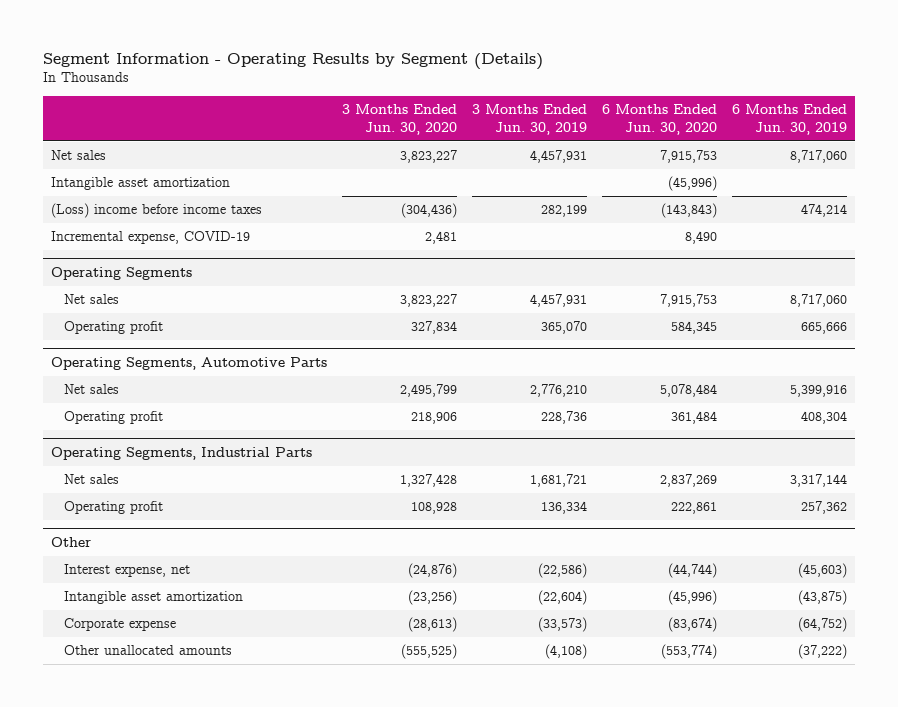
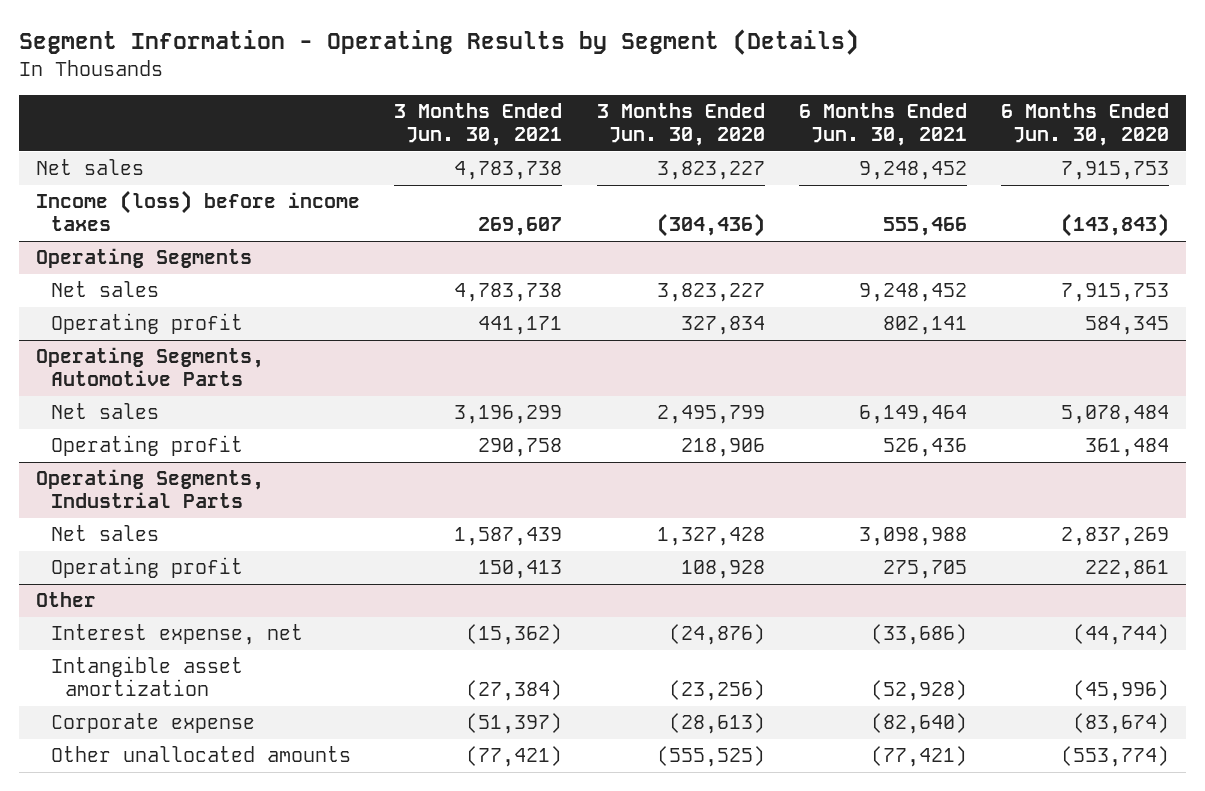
- | 3 Months Ended Jun. 30, 2020 | 3 Months Ended Jun. 30, 2019 | 6 Months Ended Jun. 30, 2020 | 6 Months Ended Jun. 30, 2019
+ | 3 Months Ended Jun. 30, 2021 | 3 Months Ended Jun. 30, 2020 | 6 Months Ended Jun. 30, 2021 | 6 Months Ended Jun. 30, 2020
- Intangible asset amortization | | | (45,996) |
- (Loss) income before income taxes | (304,436) | 282,199 | (143,843) | 474,214
- Incremental expense, COVID-19 | 2,481 | | 8,490 |
+ Income (loss) before income taxes | 269,607 | (304,436) | 555,466 | (143,843)

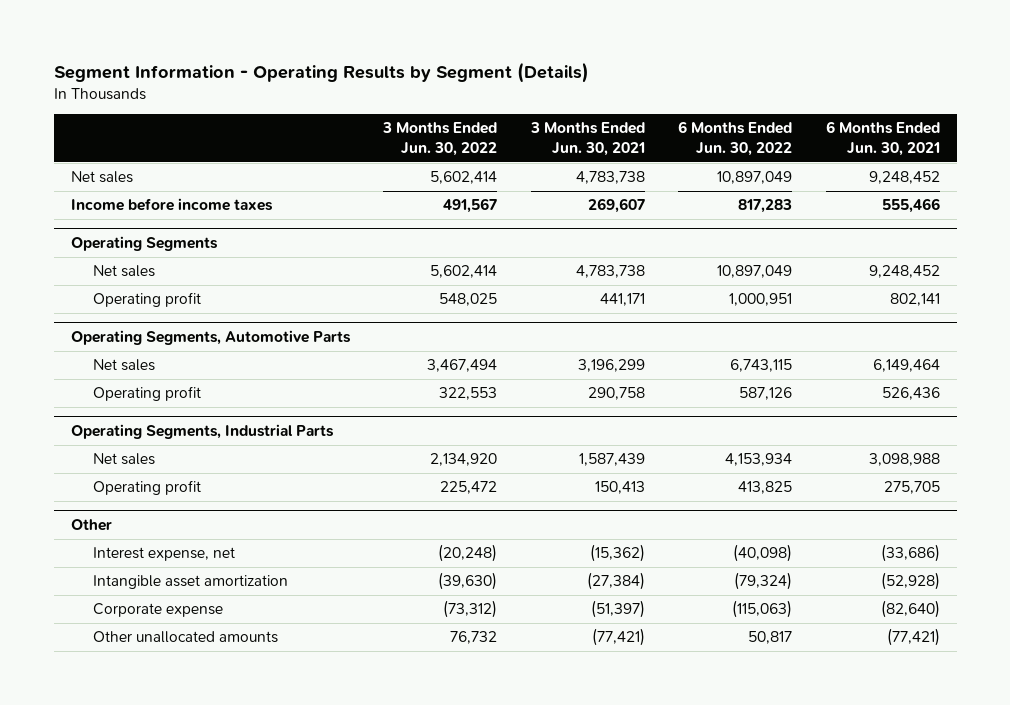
- | 3 Months Ended Jun. 30, 2021 | 3 Months Ended Jun. 30, 2020 | 6 Months Ended Jun. 30, 2021 | 6 Months Ended Jun. 30, 2020
+ | 3 Months Ended Jun. 30, 2022 | 3 Months Ended Jun. 30, 2021 | 6 Months Ended Jun. 30, 2022 | 6 Months Ended Jun. 30, 2021
- Income (loss) before income taxes | 269,607 | (304,436) | 555,466 | (143,843)
+ Income before income taxes | 491,567 | 269,607 | 817,283 | 555,466

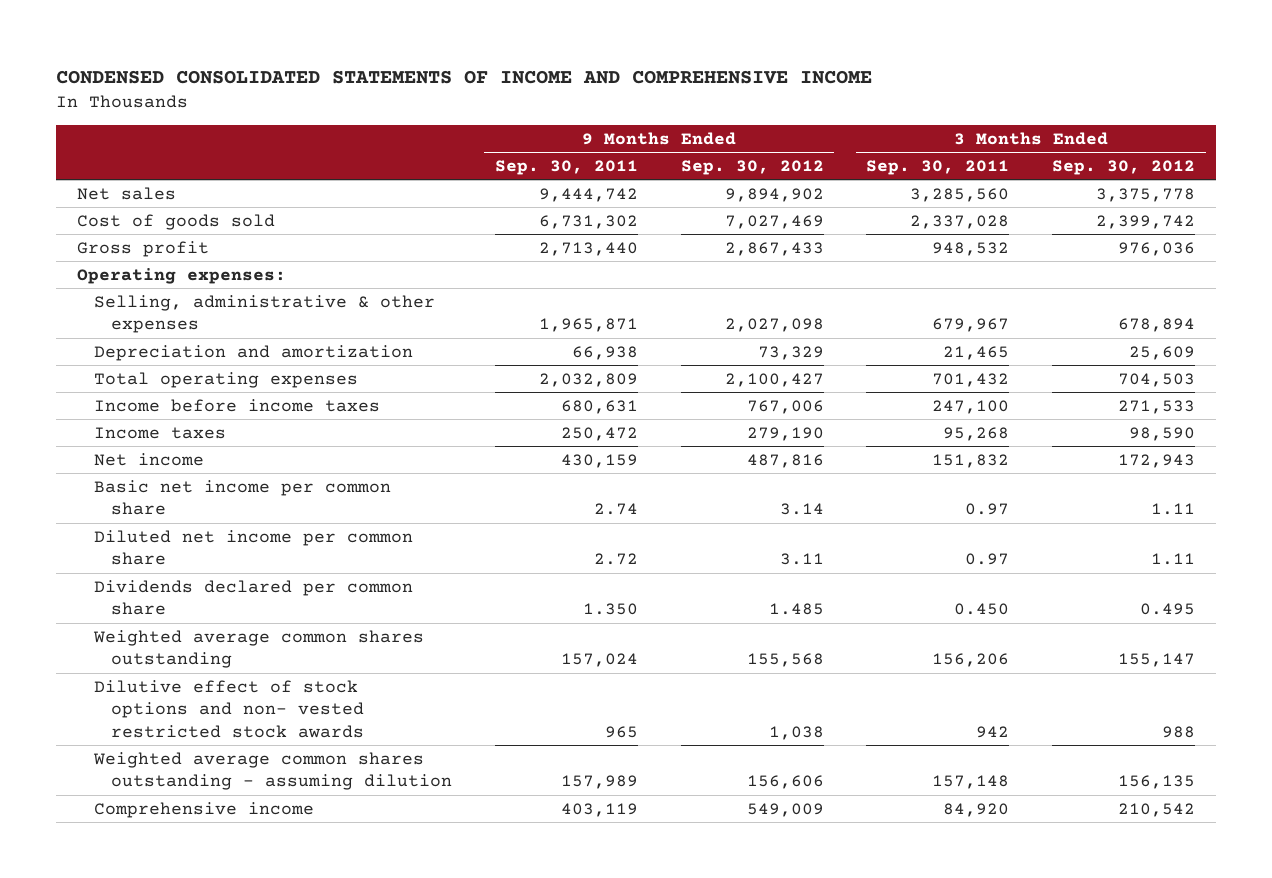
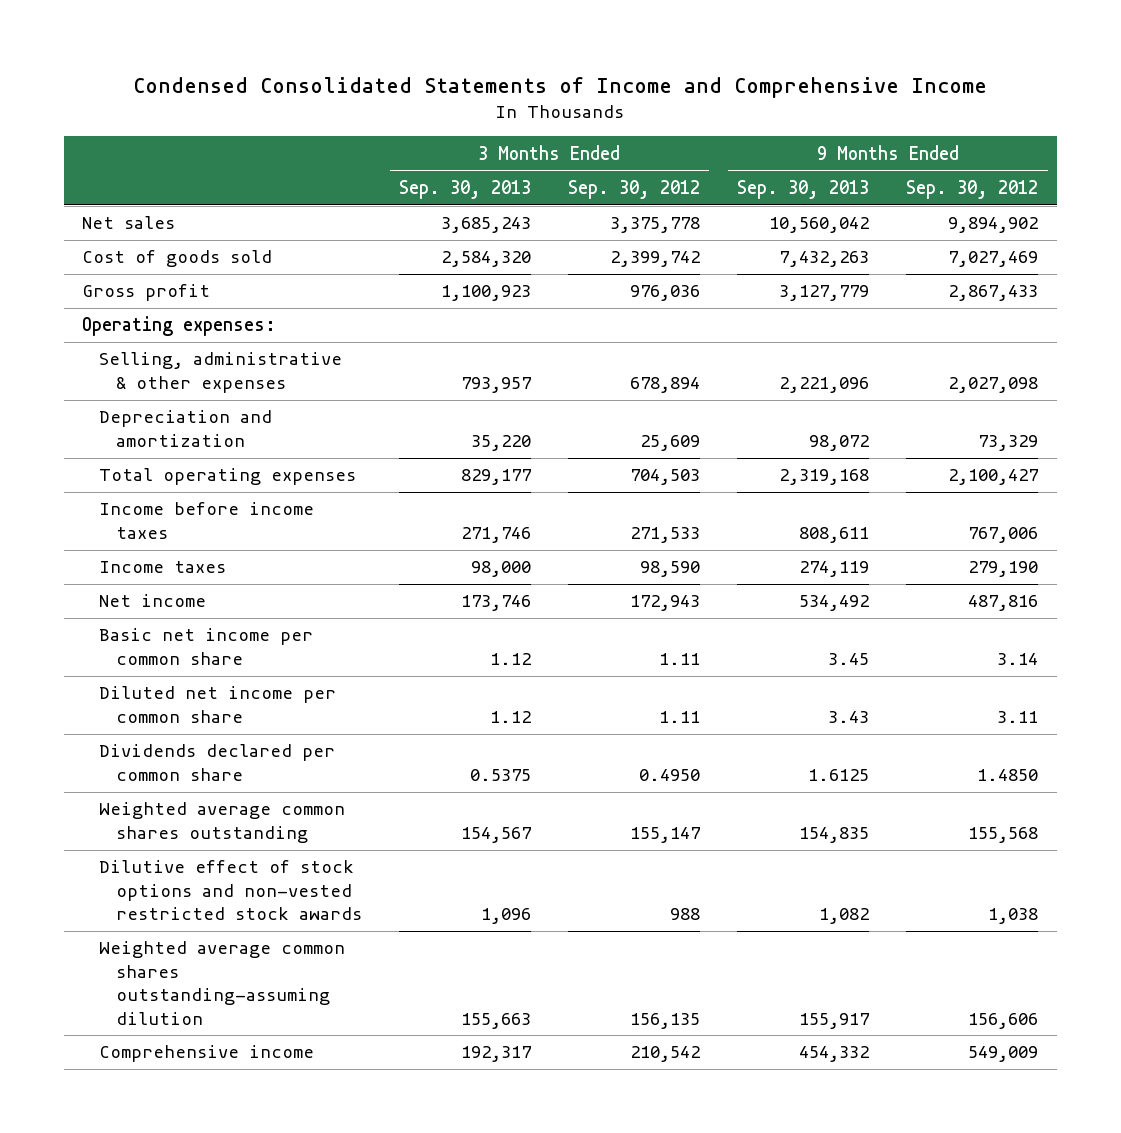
- CONDENSED CONSOLIDATED STATEMENTS OF INCOME AND COMPREHENSIVE INCOME
+ Condensed Consolidated Statements of Income and Comprehensive Income
- | 9 Months Ended Sep. 30, 2011 | 9 Months Ended Sep. 30, 2012 | 3 Months Ended Sep. 30, 2011 | 3 Months Ended Sep. 30, 2012
+ | 3 Months Ended Sep. 30, 2013 | 3 Months Ended Sep. 30, 2012 | 9 Months Ended Sep. 30, 2013 | 9 Months Ended Sep. 30, 2012
- Dividends declared per common share | 1.350 | 1.485 | 0.450 | 0.495
+ Dividends declared per common share | 0.5375 | 0.4950 | 1.6125 | 1.4850
- Dilutive effect of stock options and non- vested restricted stock awards | 965 | 1,038 | 942 | 988
- Weighted average common shares outstanding - assuming dilution | 157,989 | 156,606 | 157,148 | 156,135
+ Dilutive effect of stock options and non-vested restricted stock awards | 1,096 | 988 | 1,082 | 1,038
+ Weighted average common shares outstanding-assuming dilution | 155,663 | 156,135 | 155,917 | 156,606

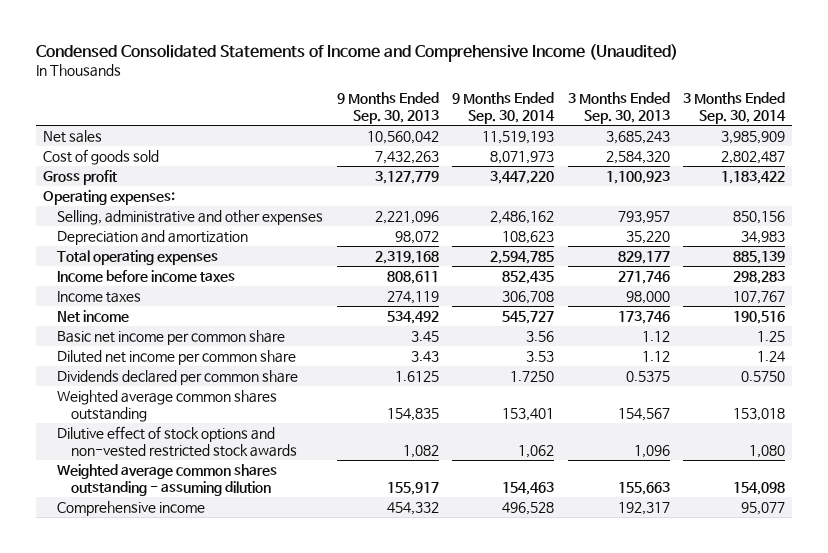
- Condensed Consolidated Statements of Income and Comprehensive Income
+ Condensed Consolidated Statements of Income and Comprehensive Income (Unaudited)
- | 3 Months Ended Sep. 30, 2013 | 3 Months Ended Sep. 30, 2012 | 9 Months Ended Sep. 30, 2013 | 9 Months Ended Sep. 30, 2012
+ | 9 Months Ended Sep. 30, 2013 | 9 Months Ended Sep. 30, 2014 | 3 Months Ended Sep. 30, 2013 | 3 Months Ended Sep. 30, 2014
- Selling, administrative & other expenses | 793,957 | 678,894 | 2,221,096 | 2,027,098
+ Selling, administrative and other expenses | 2,221,096 | 2,486,162 | 793,957 | 850,156
- Weighted average common shares outstanding-assuming dilution | 155,663 | 156,135 | 155,917 | 156,606
+ Weighted average common shares outstanding - assuming dilution | 155,917 | 154,463 | 155,663 | 154,098

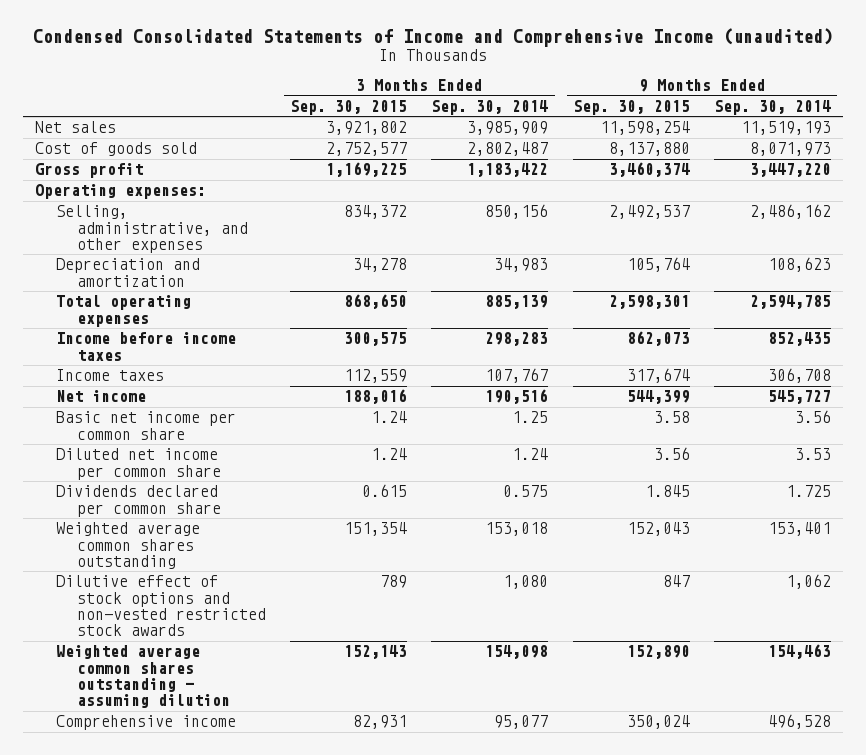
- Condensed Consolidated Statements of Income and Comprehensive Income (Unaudited)
+ Condensed Consolidated Statements of Income and Comprehensive Income (unaudited)
- | 9 Months Ended Sep. 30, 2013 | 9 Months Ended Sep. 30, 2014 | 3 Months Ended Sep. 30, 2013 | 3 Months Ended Sep. 30, 2014
+ | 3 Months Ended Sep. 30, 2015 | 3 Months Ended Sep. 30, 2014 | 9 Months Ended Sep. 30, 2015 | 9 Months Ended Sep. 30, 2014
- Selling, administrative and other expenses | 2,221,096 | 2,486,162 | 793,957 | 850,156
+ Selling, administrative, and other expenses | 834,372 | 850,156 | 2,492,537 | 2,486,162
- Dividends declared per common share | 1.6125 | 1.7250 | 0.5375 | 0.5750
+ Dividends declared per common share | 0.615 | 0.575 | 1.845 | 1.725

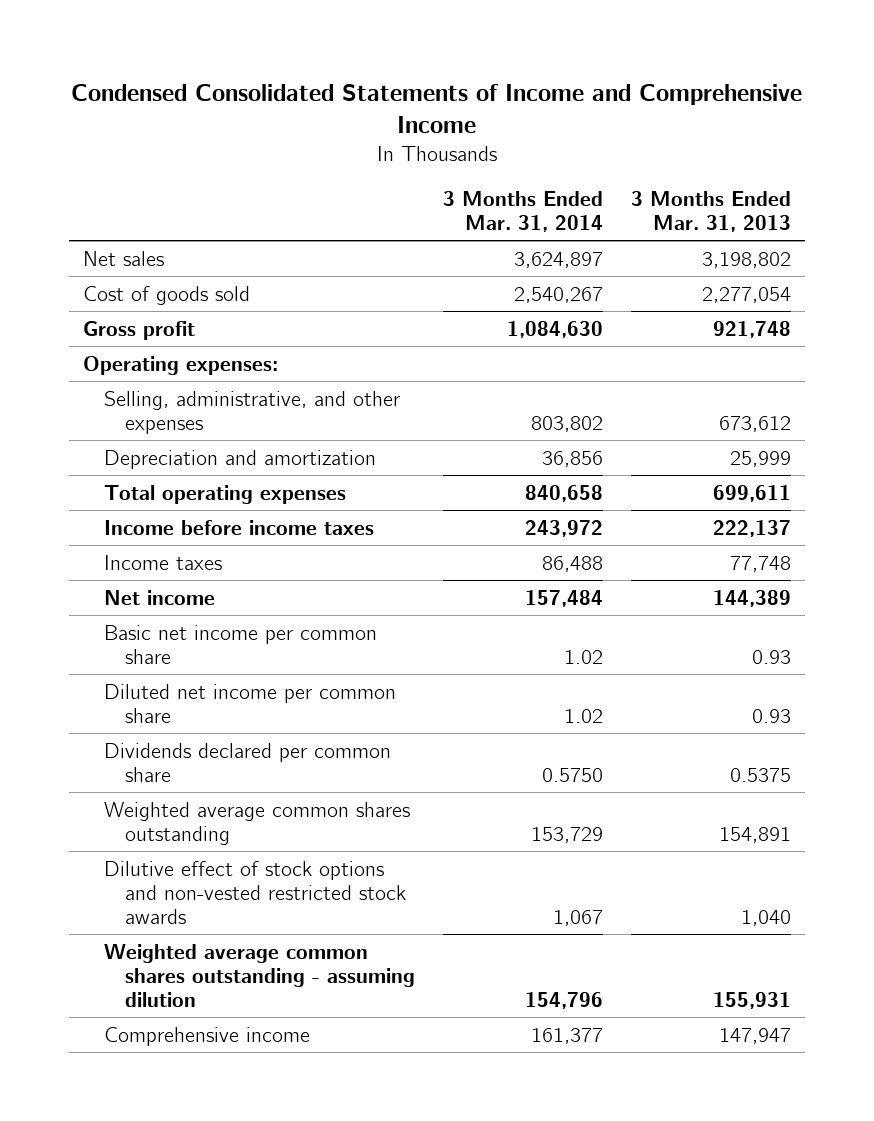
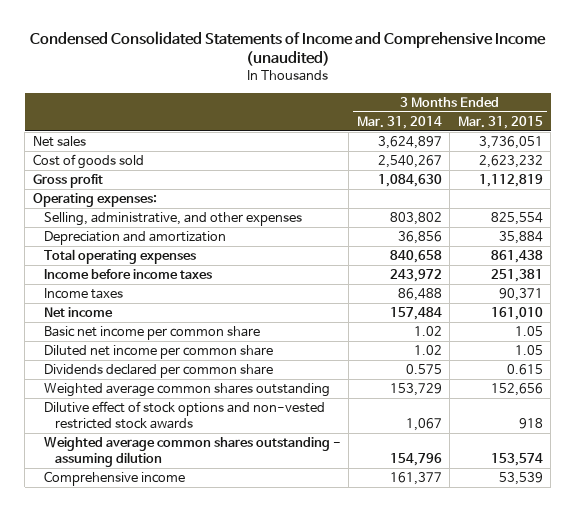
- Condensed Consolidated Statements of Income and Comprehensive Income
+ Condensed Consolidated Statements of Income and Comprehensive Income (unaudited)
- | 3 Months Ended Mar. 31, 2014 | 3 Months Ended Mar. 31, 2013
+ | 3 Months Ended Mar. 31, 2014 | 3 Months Ended Mar. 31, 2015
- Dividends declared per common share | 0.5750 | 0.5375
+ Dividends declared per common share | 0.575 | 0.615

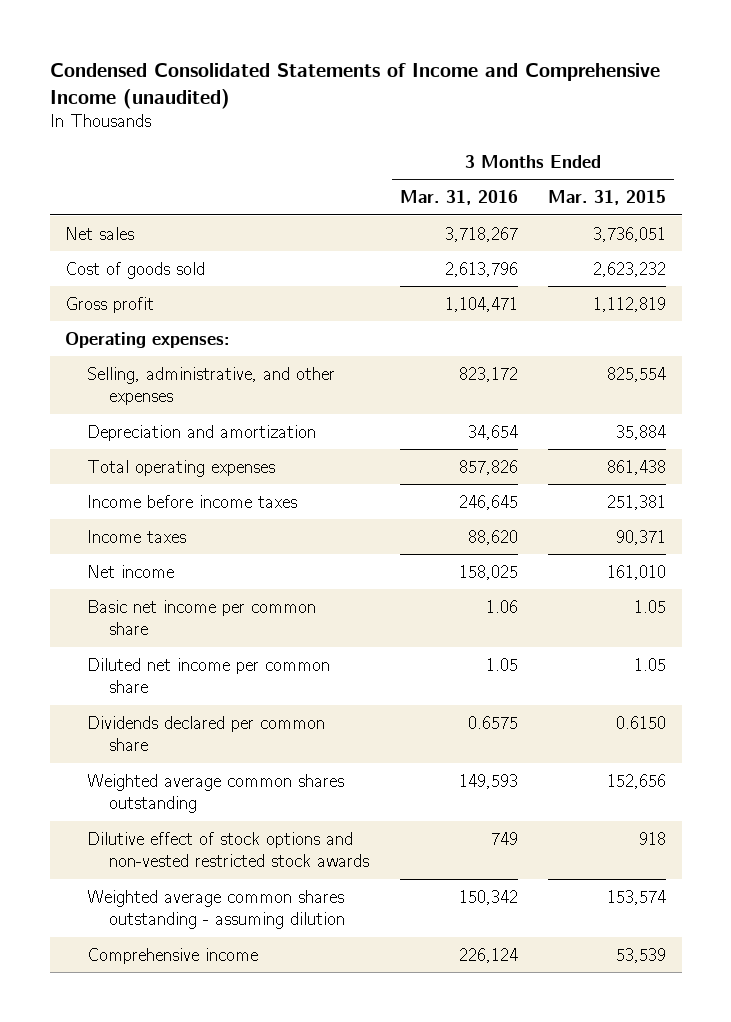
- | 3 Months Ended Mar. 31, 2014 | 3 Months Ended Mar. 31, 2015
+ | 3 Months Ended Mar. 31, 2016 | 3 Months Ended Mar. 31, 2015
- Dividends declared per common share | 0.575 | 0.615
+ Dividends declared per common share | 0.6575 | 0.6150

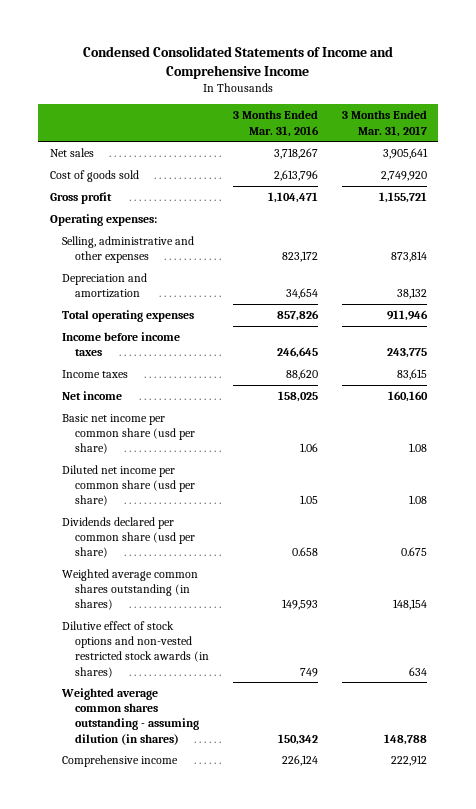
- Condensed Consolidated Statements of Income and Comprehensive Income (unaudited)
+ Condensed Consolidated Statements of Income and Comprehensive Income
- | 3 Months Ended Mar. 31, 2016 | 3 Months Ended Mar. 31, 2015
+ | 3 Months Ended Mar. 31, 2016 | 3 Months Ended Mar. 31, 2017
- Selling, administrative, and other expenses | 823,172 | 825,554
+ Selling, administrative and other expenses | 823,172 | 873,814
- Basic net income per common share | 1.06 | 1.05
- Diluted net income per common share | 1.05 | 1.05
- Dividends declared per common share | 0.6575 | 0.6150
- Weighted average common shares outstanding | 149,593 | 152,656
- Dilutive effect of stock options and non-vested restricted stock awards | 749 | 918
- Weighted average common shares outstanding - assuming dilution | 150,342 | 153,574
+ Basic net income per common share (usd per share) | 1.06 | 1.08
+ Diluted net income per common share (usd per share) | 1.05 | 1.08
+ Dividends declared per common share (usd per share) | 0.658 | 0.675
+ Weighted average common shares outstanding (in shares) | 149,593 | 148,154
+ Dilutive effect of stock options and non-vested restricted stock awards (in shares) | 749 | 634
+ Weighted average common shares outstanding - assuming dilution (in shares) | 150,342 | 148,788

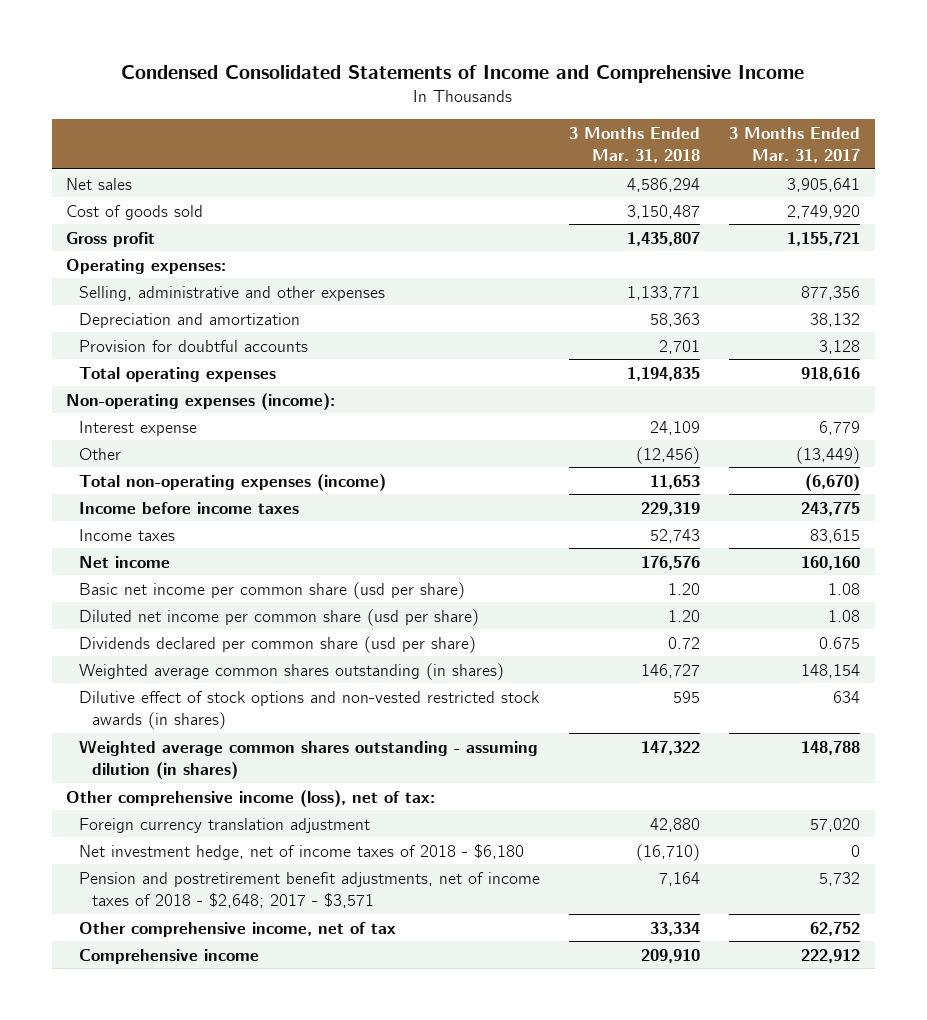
- | 3 Months Ended Mar. 31, 2016 | 3 Months Ended Mar. 31, 2017
+ | 3 Months Ended Mar. 31, 2018 | 3 Months Ended Mar. 31, 2017
- Selling, administrative and other expenses | 823,172 | 873,814
+ Selling, administrative and other expenses | 1,133,771 | 877,356
- Total operating expenses | 857,826 | 911,946
+ Provision for doubtful accounts | 2,701 | 3,128
+ Total operating expenses | 1,194,835 | 918,616
+ Non-operating expenses (income):
+ Interest expense | 24,109 | 6,779
+ Other | (12,456) | (13,449)
+ Total non-operating expenses (income) | 11,653 | (6,670)
+ Other comprehensive income (loss), net of tax:
+ Foreign currency translation adjustment | 42,880 | 57,020
+ Net investment hedge, net of income taxes of 2018 - $6,180 | (16,710) | 0
+ Pension and postretirement benefit adjustments, net of income taxes of 2018 - $2,648; 2017 - $3,571 | 7,164 | 5,732
+ Other comprehensive income, net of tax | 33,334 | 62,752

